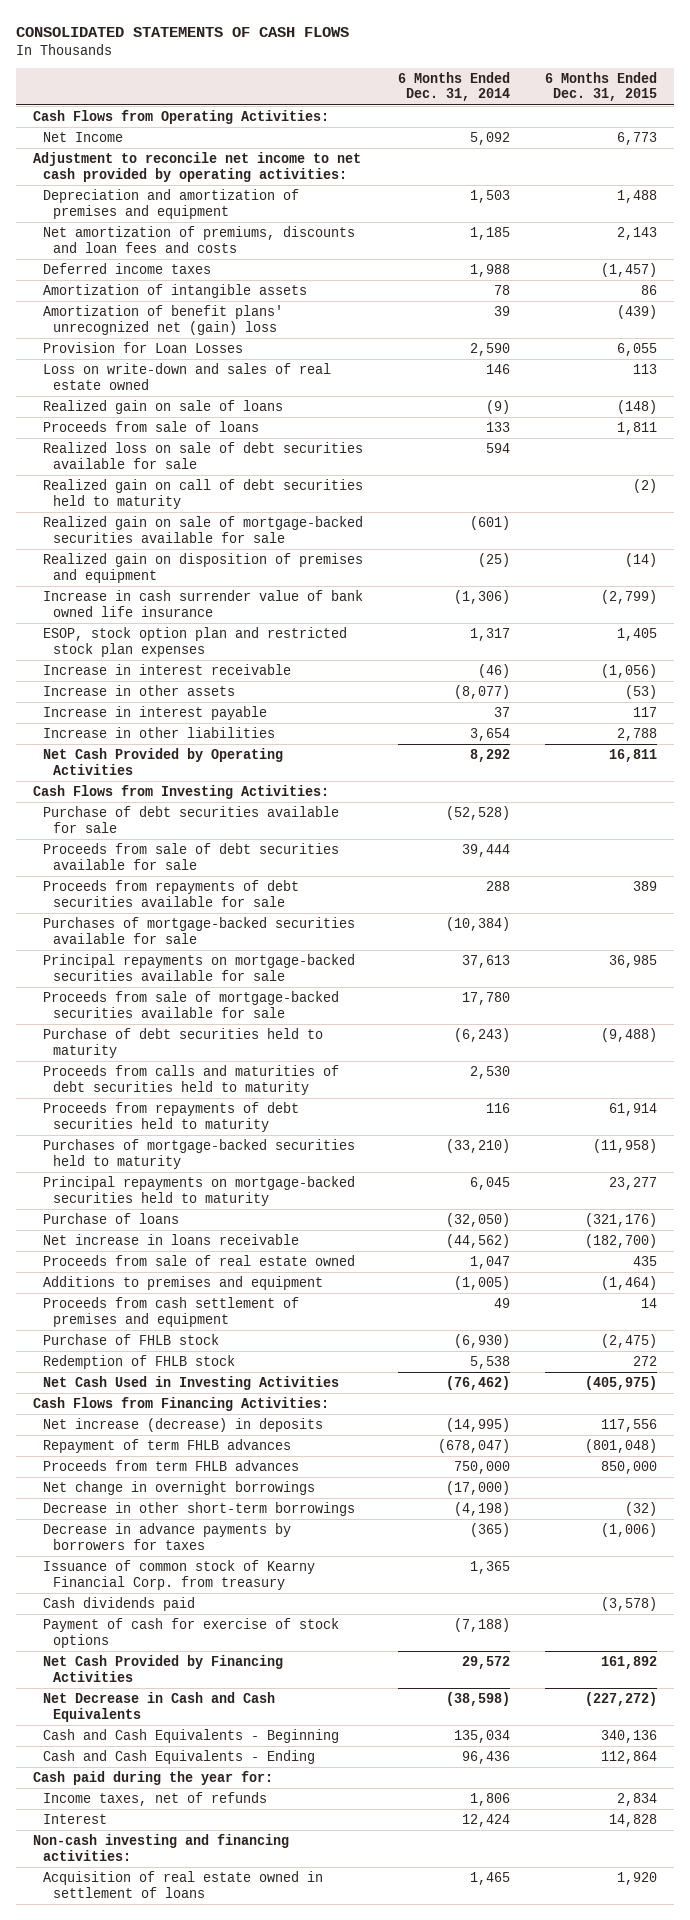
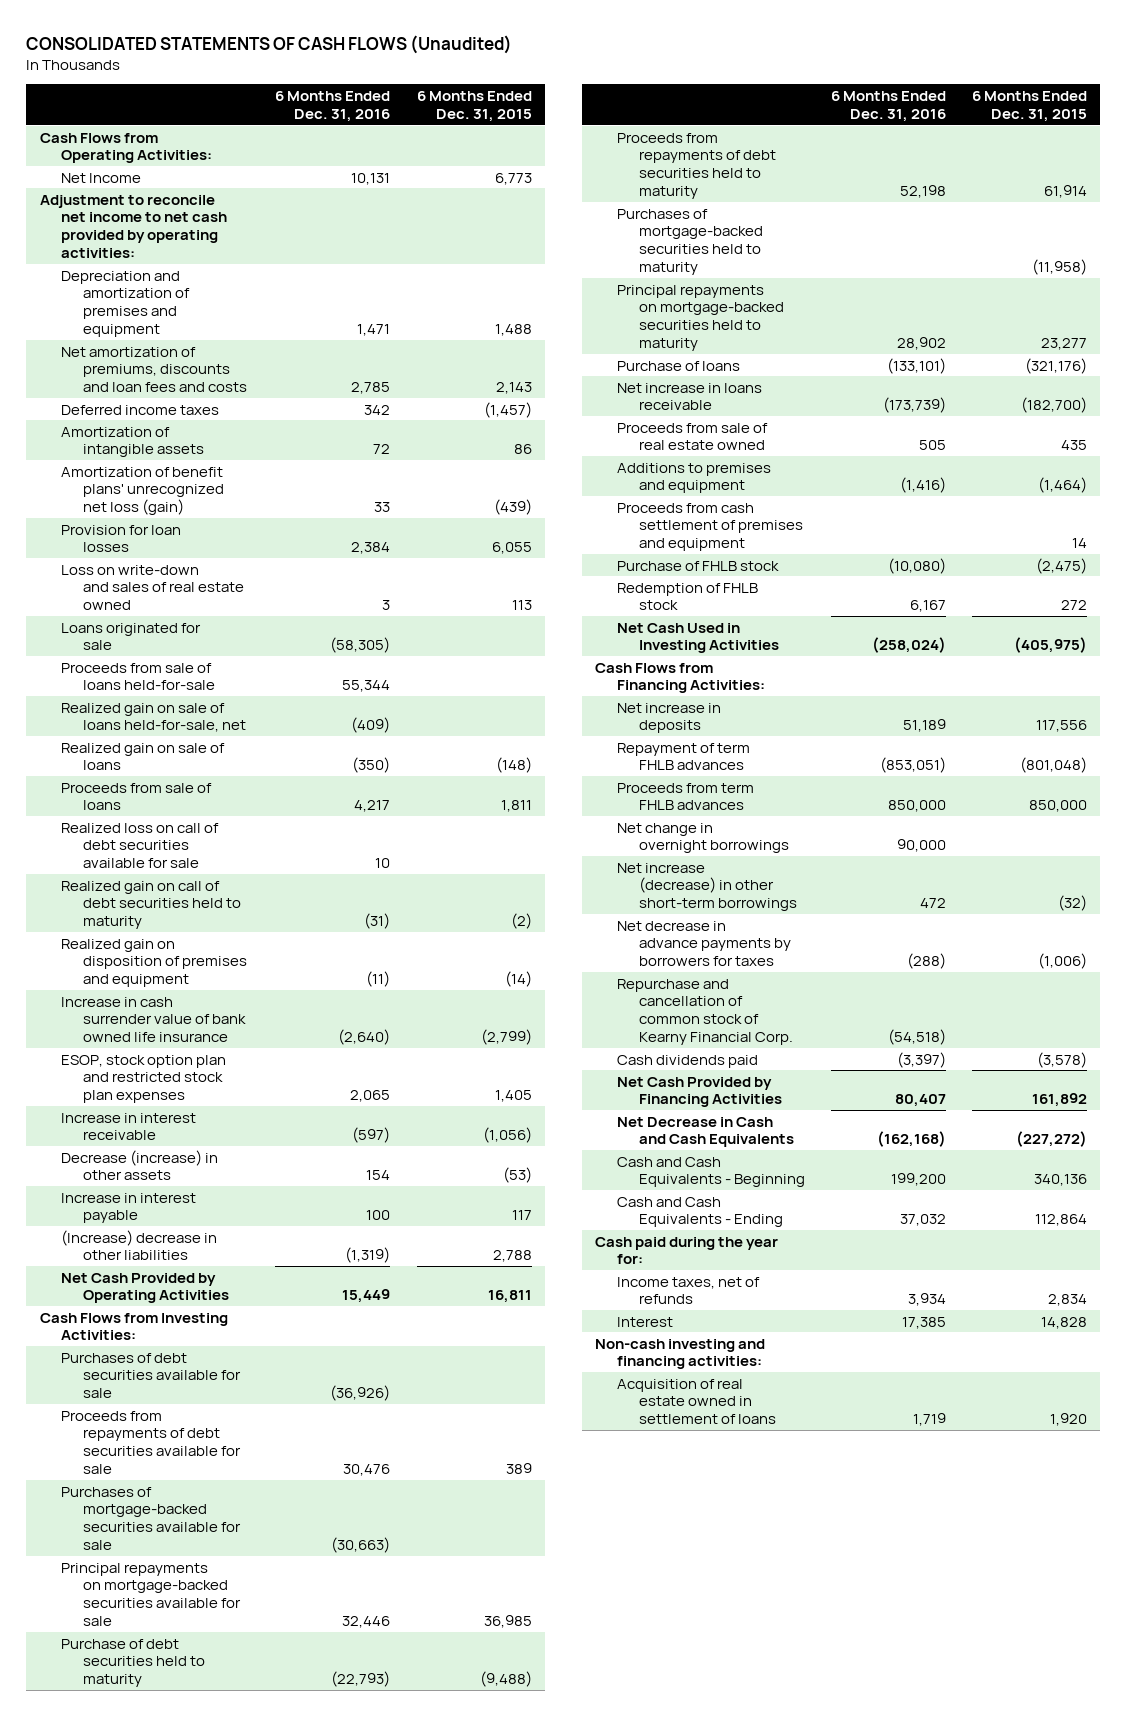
- CONSOLIDATED STATEMENTS OF CASH FLOWS
+ CONSOLIDATED STATEMENTS OF CASH FLOWS (Unaudited)
- | 6 Months Ended Dec. 31, 2014 | 6 Months Ended Dec. 31, 2015
+ | 6 Months Ended Dec. 31, 2016 | 6 Months Ended Dec. 31, 2015
- Amortization of benefit plans' unrecognized net (gain) loss | 39 | (439)
- Provision for Loan Losses | 2,590 | 6,055
+ Amortization of benefit plans' unrecognized net loss (gain) | 33 | (439)
+ Provision for loan losses | 2,384 | 6,055
+ Loans originated for sale | (58,305) |
+ Proceeds from sale of loans held-for-sale | 55,344 |
+ Realized gain on sale of loans held-for-sale, net | (409) |
- Realized loss on sale of debt securities available for sale | 594 |
+ Realized loss on call of debt securities available for sale | 10 |
- Realized gain on sale of mortgage-backed securities available for sale | (601) |
- Increase in other assets | (8,077) | (53)
+ Decrease (increase) in other assets | 154 | (53)
- Increase in other liabilities | 3,654 | 2,788
+ (Increase) decrease in other liabilities | (1,319) | 2,788
- Purchase of debt securities available for sale | (52,528) |
- Proceeds from sale of debt securities available for sale | 39,444 |
+ Purchases of debt securities available for sale | (36,926) |
- Proceeds from sale of mortgage-backed securities available for sale | 17,780 |
- Proceeds from calls and maturities of debt securities held to maturity | 2,530 |
- Net increase (decrease) in deposits | (14,995) | 117,556
+ Net increase in deposits | 51,189 | 117,556
- Decrease in other short-term borrowings | (4,198) | (32)
- Decrease in advance payments by borrowers for taxes | (365) | (1,006)
- Issuance of common stock of Kearny Financial Corp. from treasury | 1,365 |
+ Net increase (decrease) in other short-term borrowings | 472 | (32)
+ Net decrease in advance payments by borrowers for taxes | (288) | (1,006)
+ Repurchase and cancellation of common stock of Kearny Financial Corp. | (54,518) |
- Payment of cash for exercise of stock options | (7,188) |

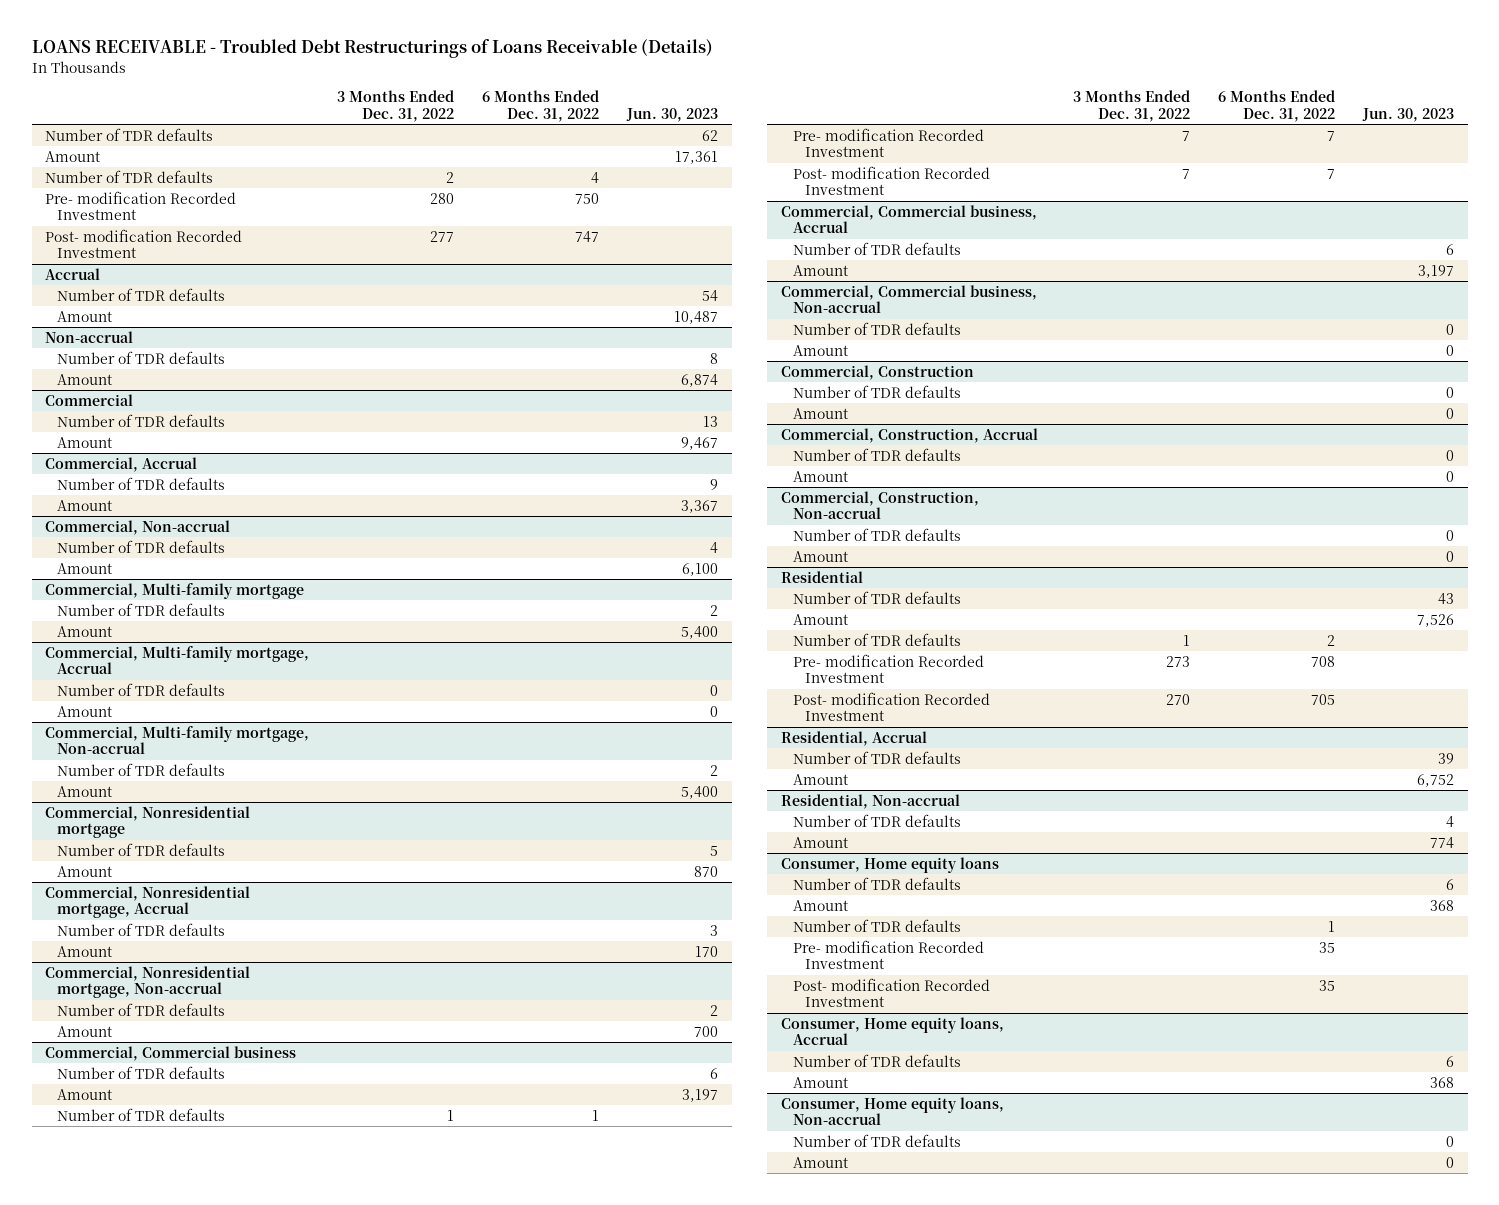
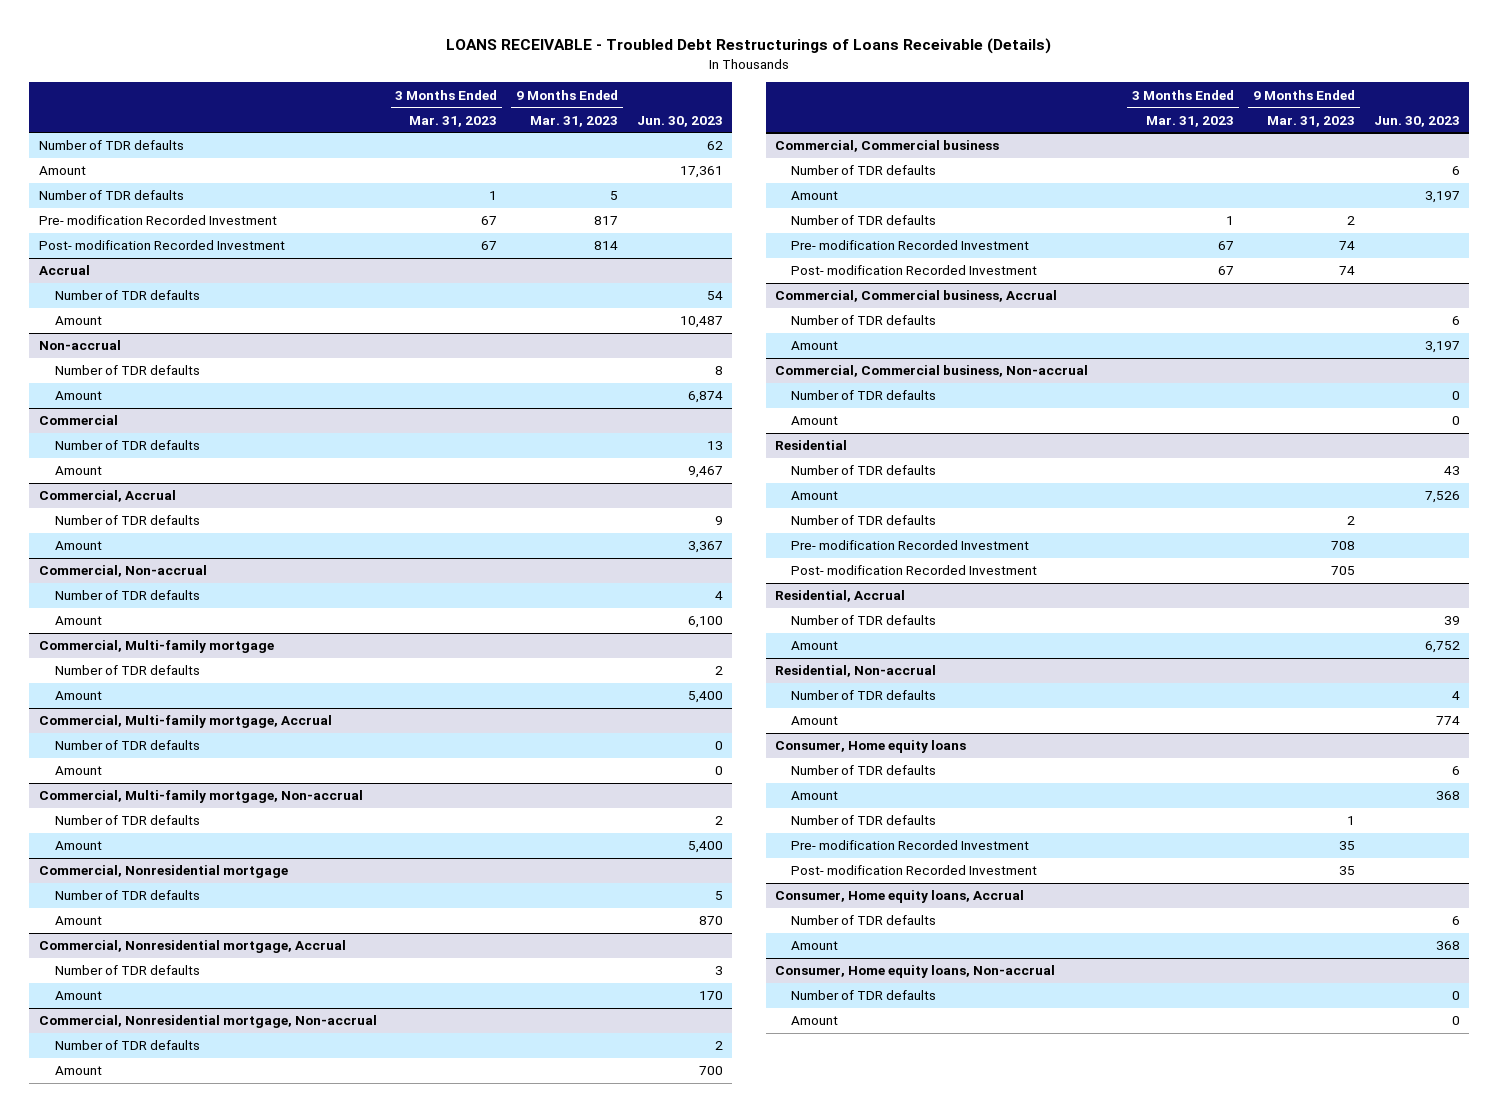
- | 3 Months Ended Dec. 31, 2022 | 6 Months Ended Dec. 31, 2022 | Jun. 30, 2023
+ | 3 Months Ended Mar. 31, 2023 | 9 Months Ended Mar. 31, 2023 | Jun. 30, 2023
- Commercial, Construction
- Number of TDR defaults | | | 0
- Amount | | | 0
- Commercial, Construction, Accrual
- Number of TDR defaults | | | 0
- Amount | | | 0
- Commercial, Construction, Non-accrual
- Number of TDR defaults | | | 0
- Amount | | | 0

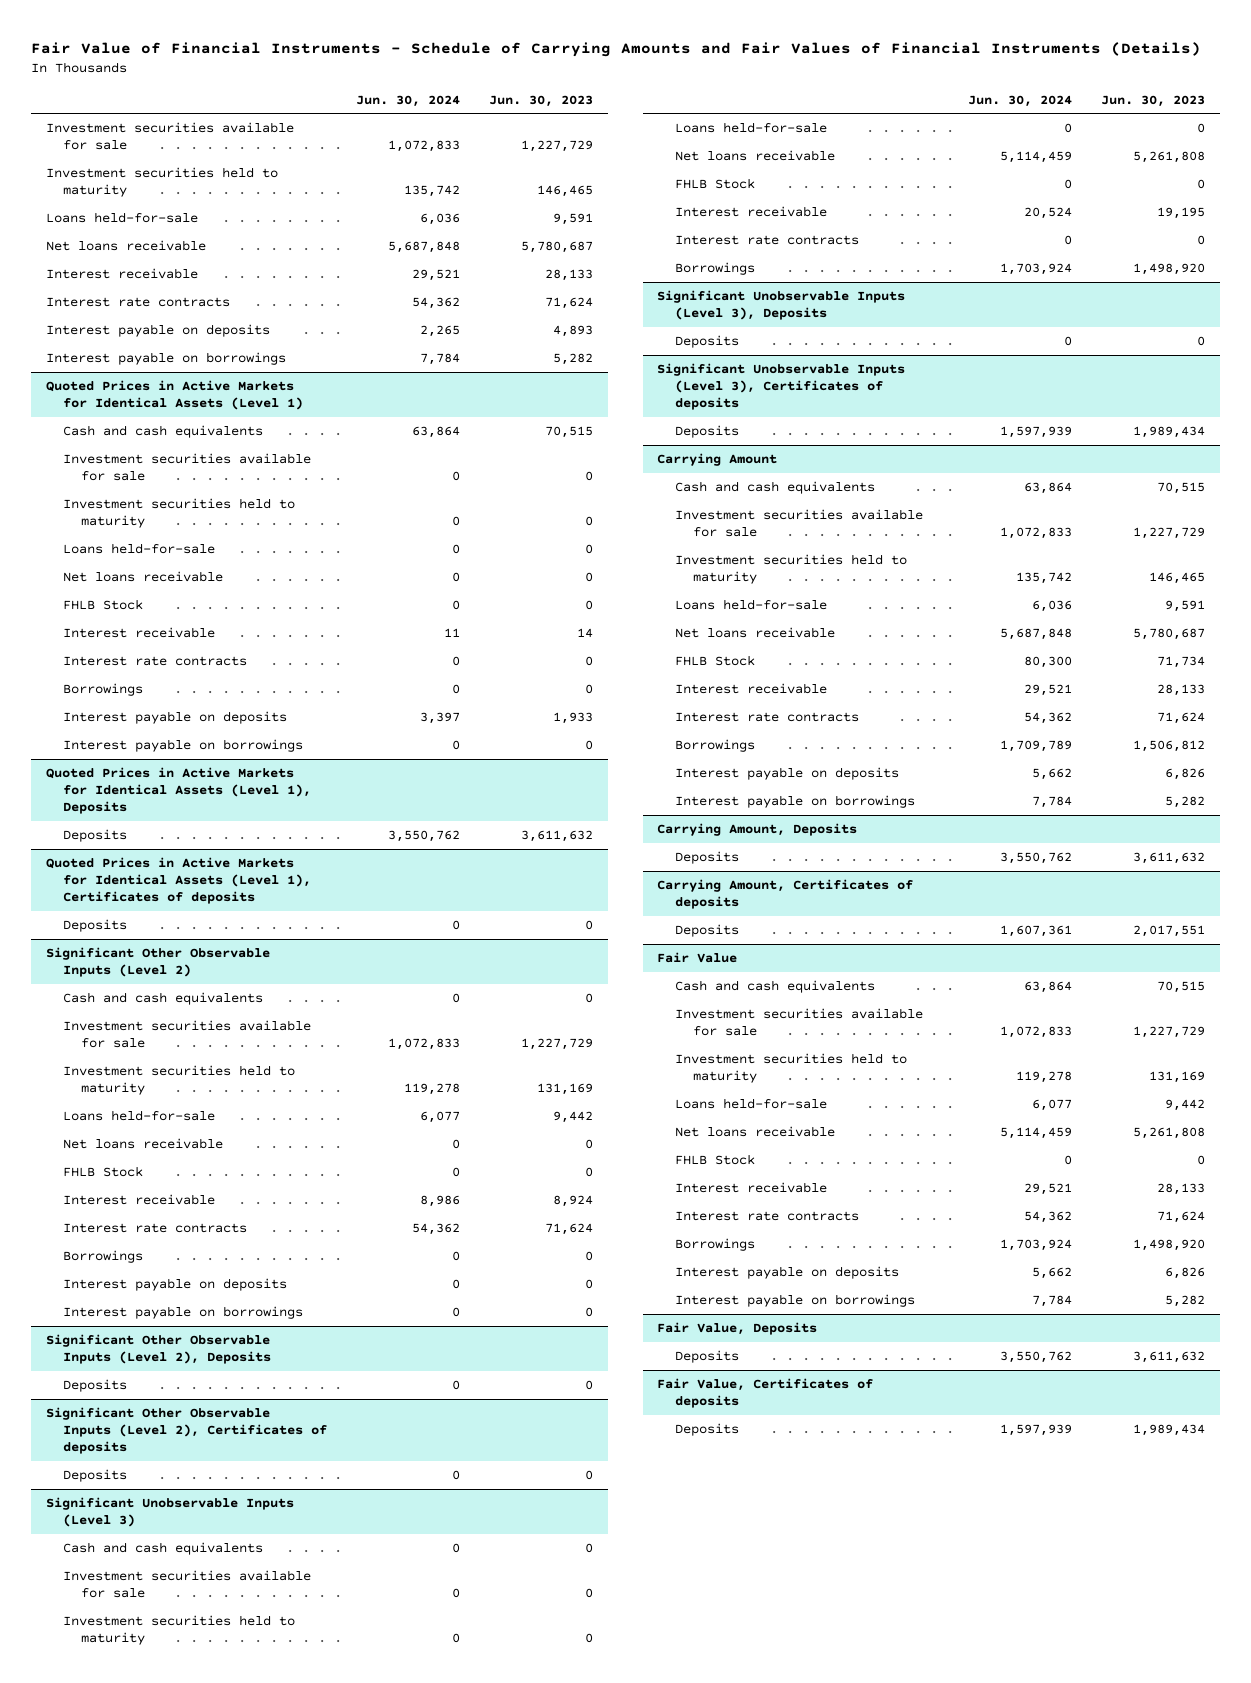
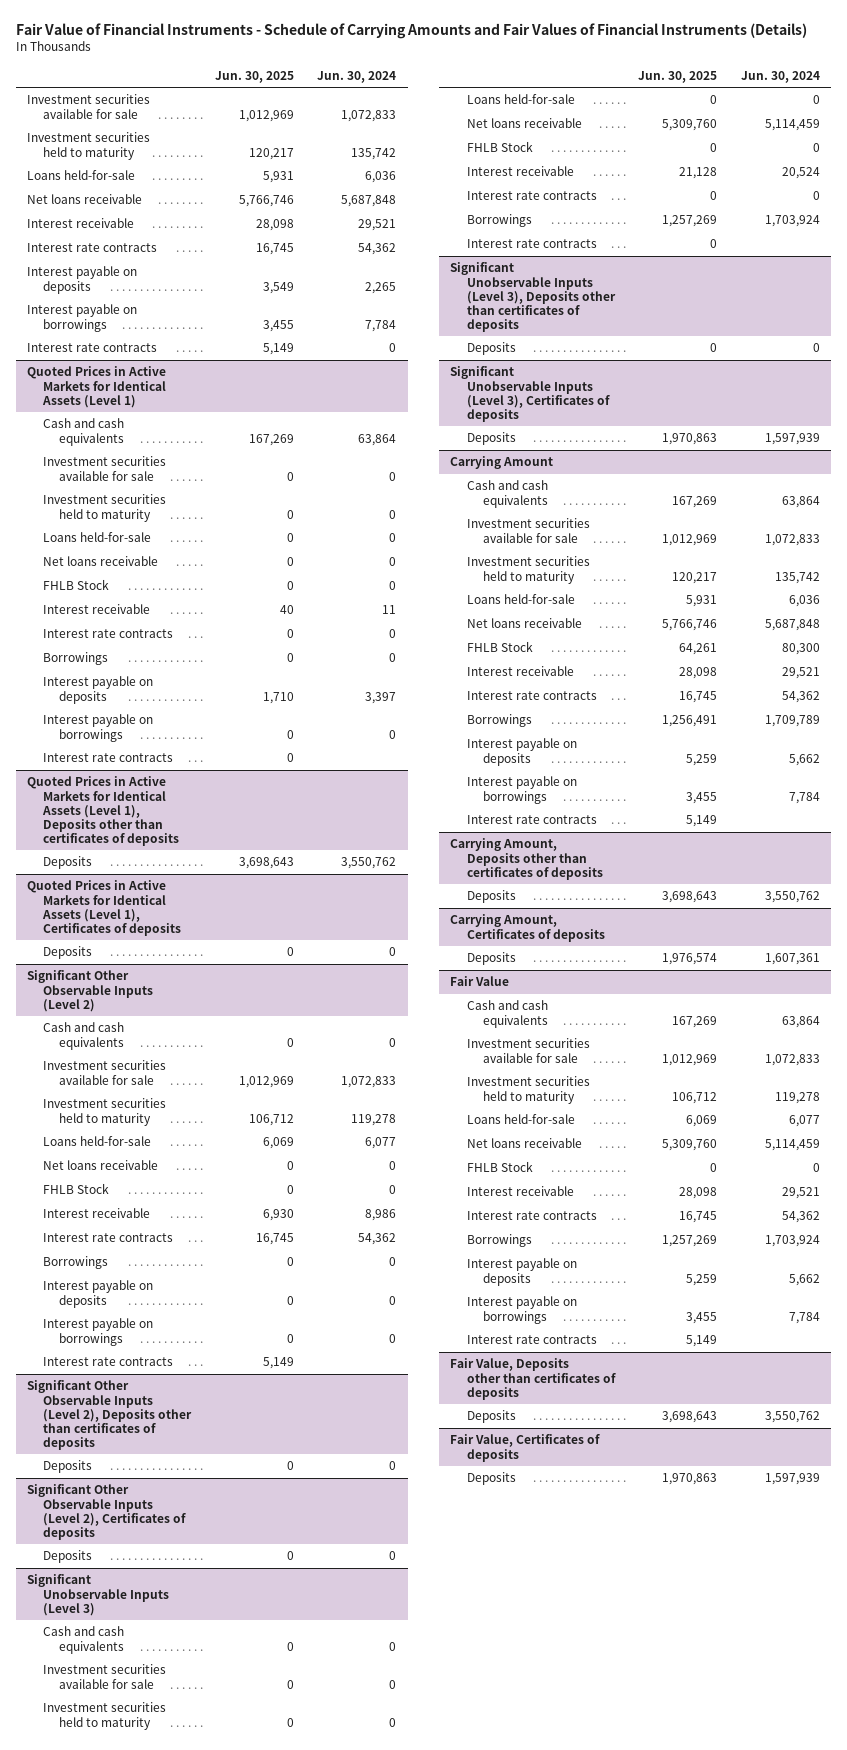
- | Jun. 30, 2024 | Jun. 30, 2023
+ | Jun. 30, 2025 | Jun. 30, 2024
+ Interest rate contracts | 5,149 | 0
- Quoted Prices in Active Markets for Identical Assets (Level 1), Deposits
@ Quoted Prices in Active Markets for Identical Assets (Level 1)
+ Interest rate contracts | 0 |
+ Quoted Prices in Active Markets for Identical Assets (Level 1), Deposits other than certificates of deposits
- Significant Other Observable Inputs (Level 2), Deposits
@ Significant Other Observable Inputs (Level 2)
+ Interest rate contracts | 5,149 |
+ Significant Other Observable Inputs (Level 2), Deposits other than certificates of deposits
- Significant Unobservable Inputs (Level 3), Deposits
@ Significant Unobservable Inputs (Level 3)
+ Interest rate contracts | 0 |
+ Significant Unobservable Inputs (Level 3), Deposits other than certificates of deposits
- Carrying Amount, Deposits
@ Carrying Amount
+ Interest rate contracts | 5,149 |
+ Carrying Amount, Deposits other than certificates of deposits
- Fair Value, Deposits
@ Fair Value
+ Interest rate contracts | 5,149 |
+ Fair Value, Deposits other than certificates of deposits

